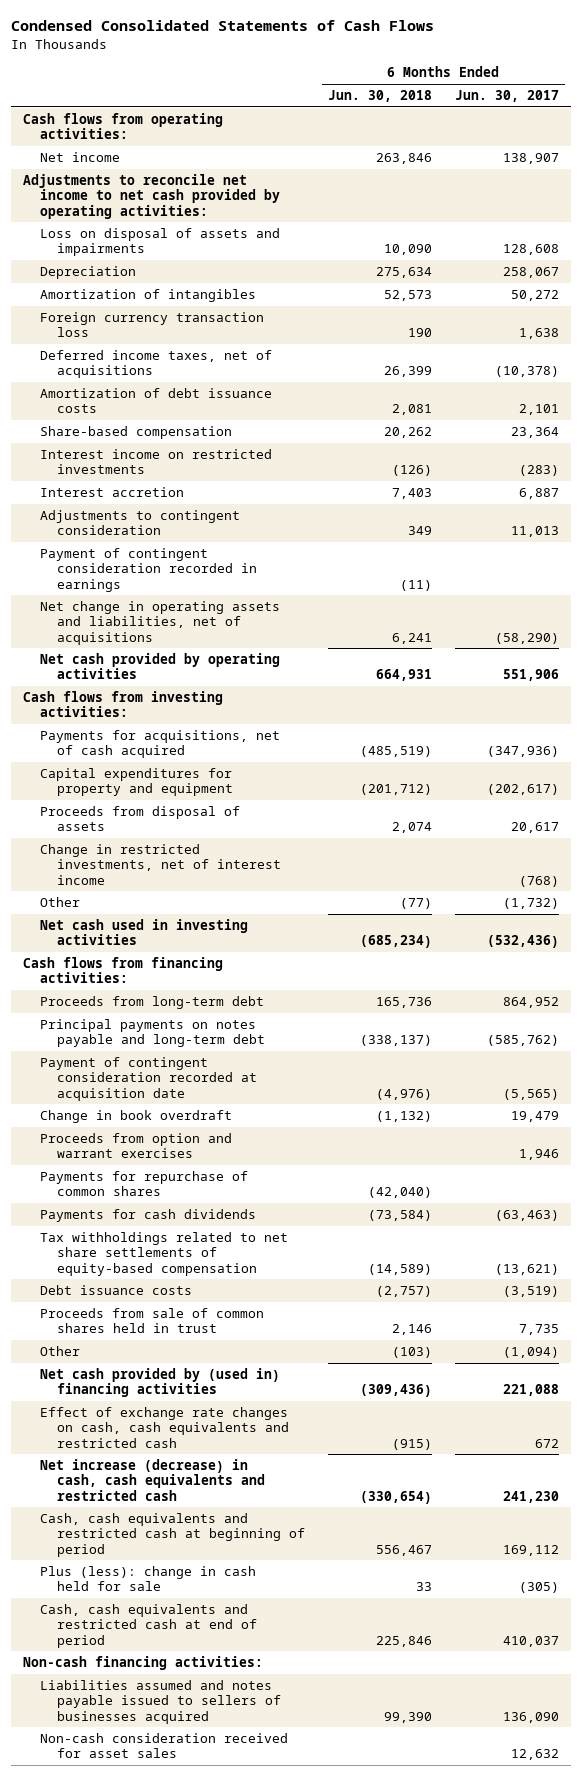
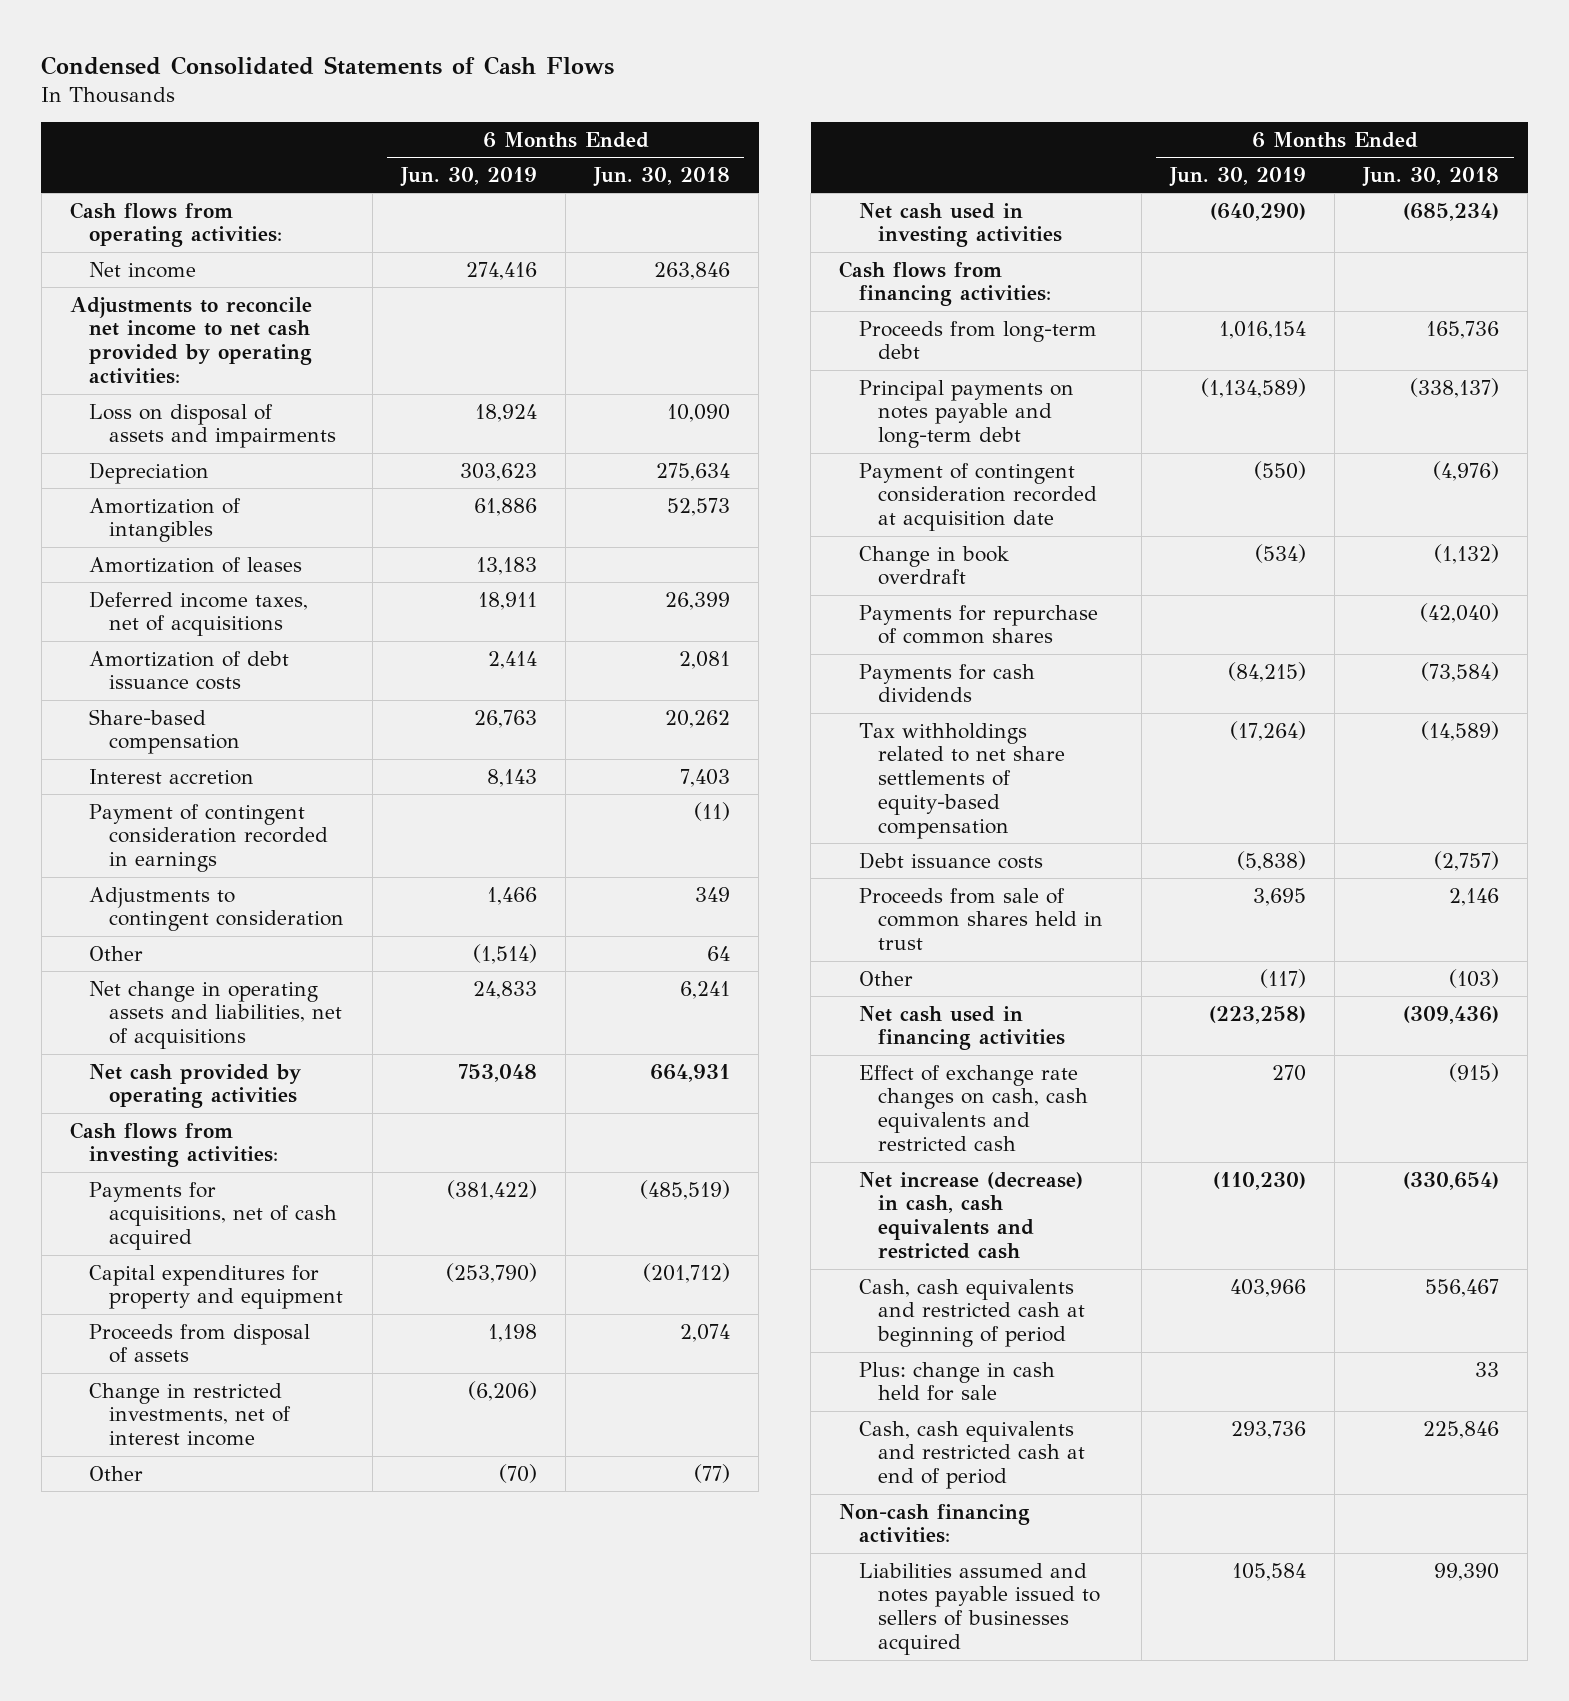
- | 6 Months Ended Jun. 30, 2018 | 6 Months Ended Jun. 30, 2017
+ | 6 Months Ended Jun. 30, 2019 | 6 Months Ended Jun. 30, 2018
- Foreign currency transaction loss | 190 | 1,638
+ Amortization of leases | 13,183 |
- Interest income on restricted investments | (126) | (283)
moved down: Adjustments to contingent consideration | 1,466 | 349
+ Other | (1,514) | 64
- Proceeds from option and warrant exercises | | 1,946
- Net cash provided by (used in) financing activities | (309,436) | 221,088
+ Net cash used in financing activities | (223,258) | (309,436)
- Plus (less): change in cash held for sale | 33 | (305)
+ Plus: change in cash held for sale | | 33
- Non-cash consideration received for asset sales | | 12,632

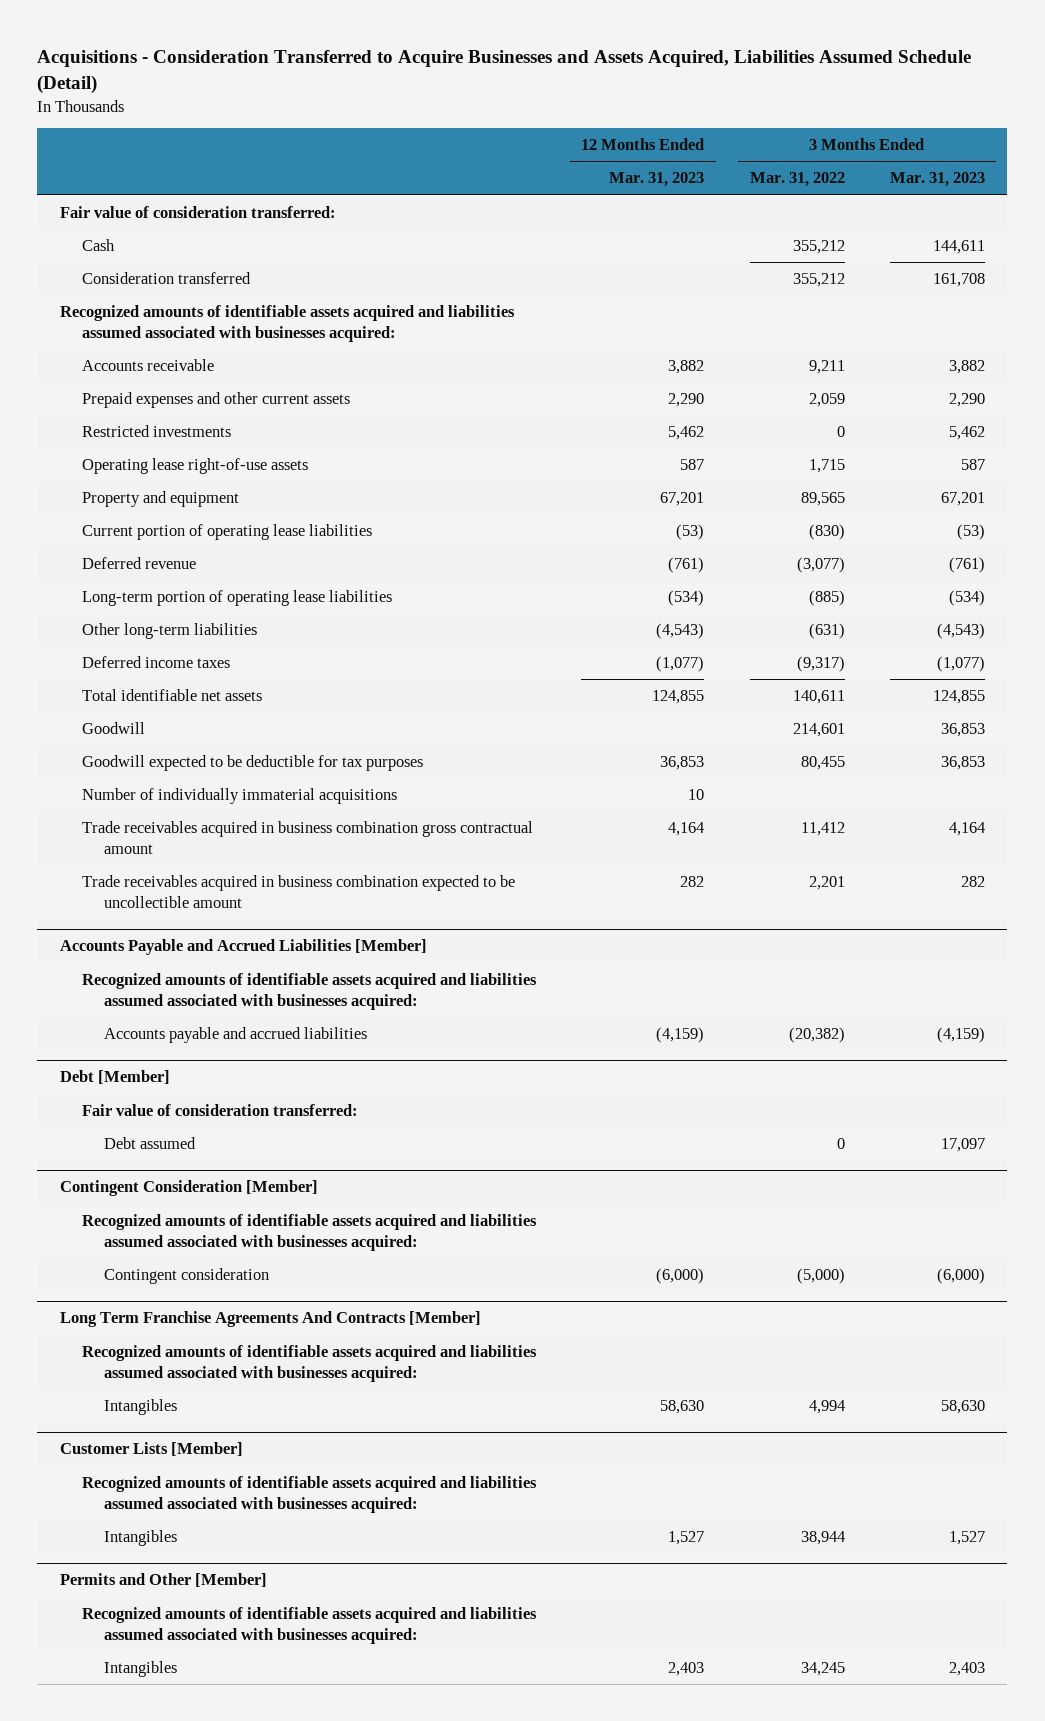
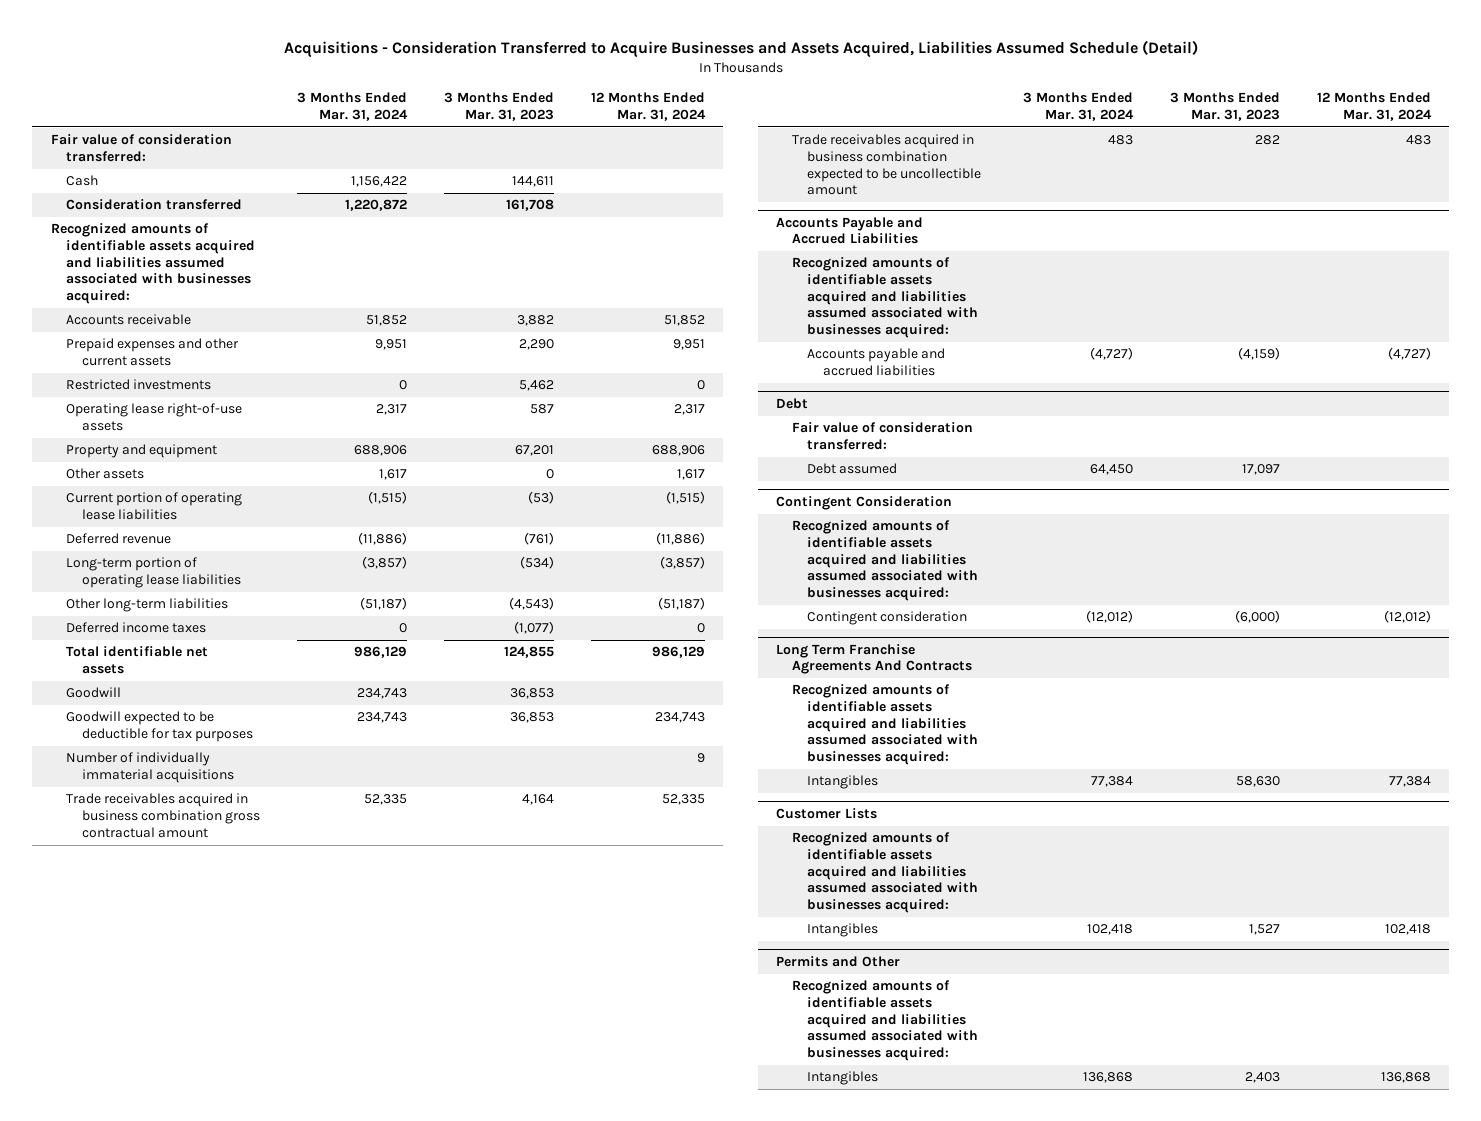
- | 12 Months Ended Mar. 31, 2023 | 3 Months Ended Mar. 31, 2022 | 3 Months Ended Mar. 31, 2023
+ | 3 Months Ended Mar. 31, 2024 | 3 Months Ended Mar. 31, 2023 | 12 Months Ended Mar. 31, 2024
+ Other assets | 1,617 | 0 | 1,617
- Accounts Payable and Accrued Liabilities [Member]
+ Accounts Payable and Accrued Liabilities
- Debt [Member]
+ Debt
- Contingent Consideration [Member]
+ Contingent Consideration
- Long Term Franchise Agreements And Contracts [Member]
+ Long Term Franchise Agreements And Contracts
- Customer Lists [Member]
+ Customer Lists
- Permits and Other [Member]
+ Permits and Other

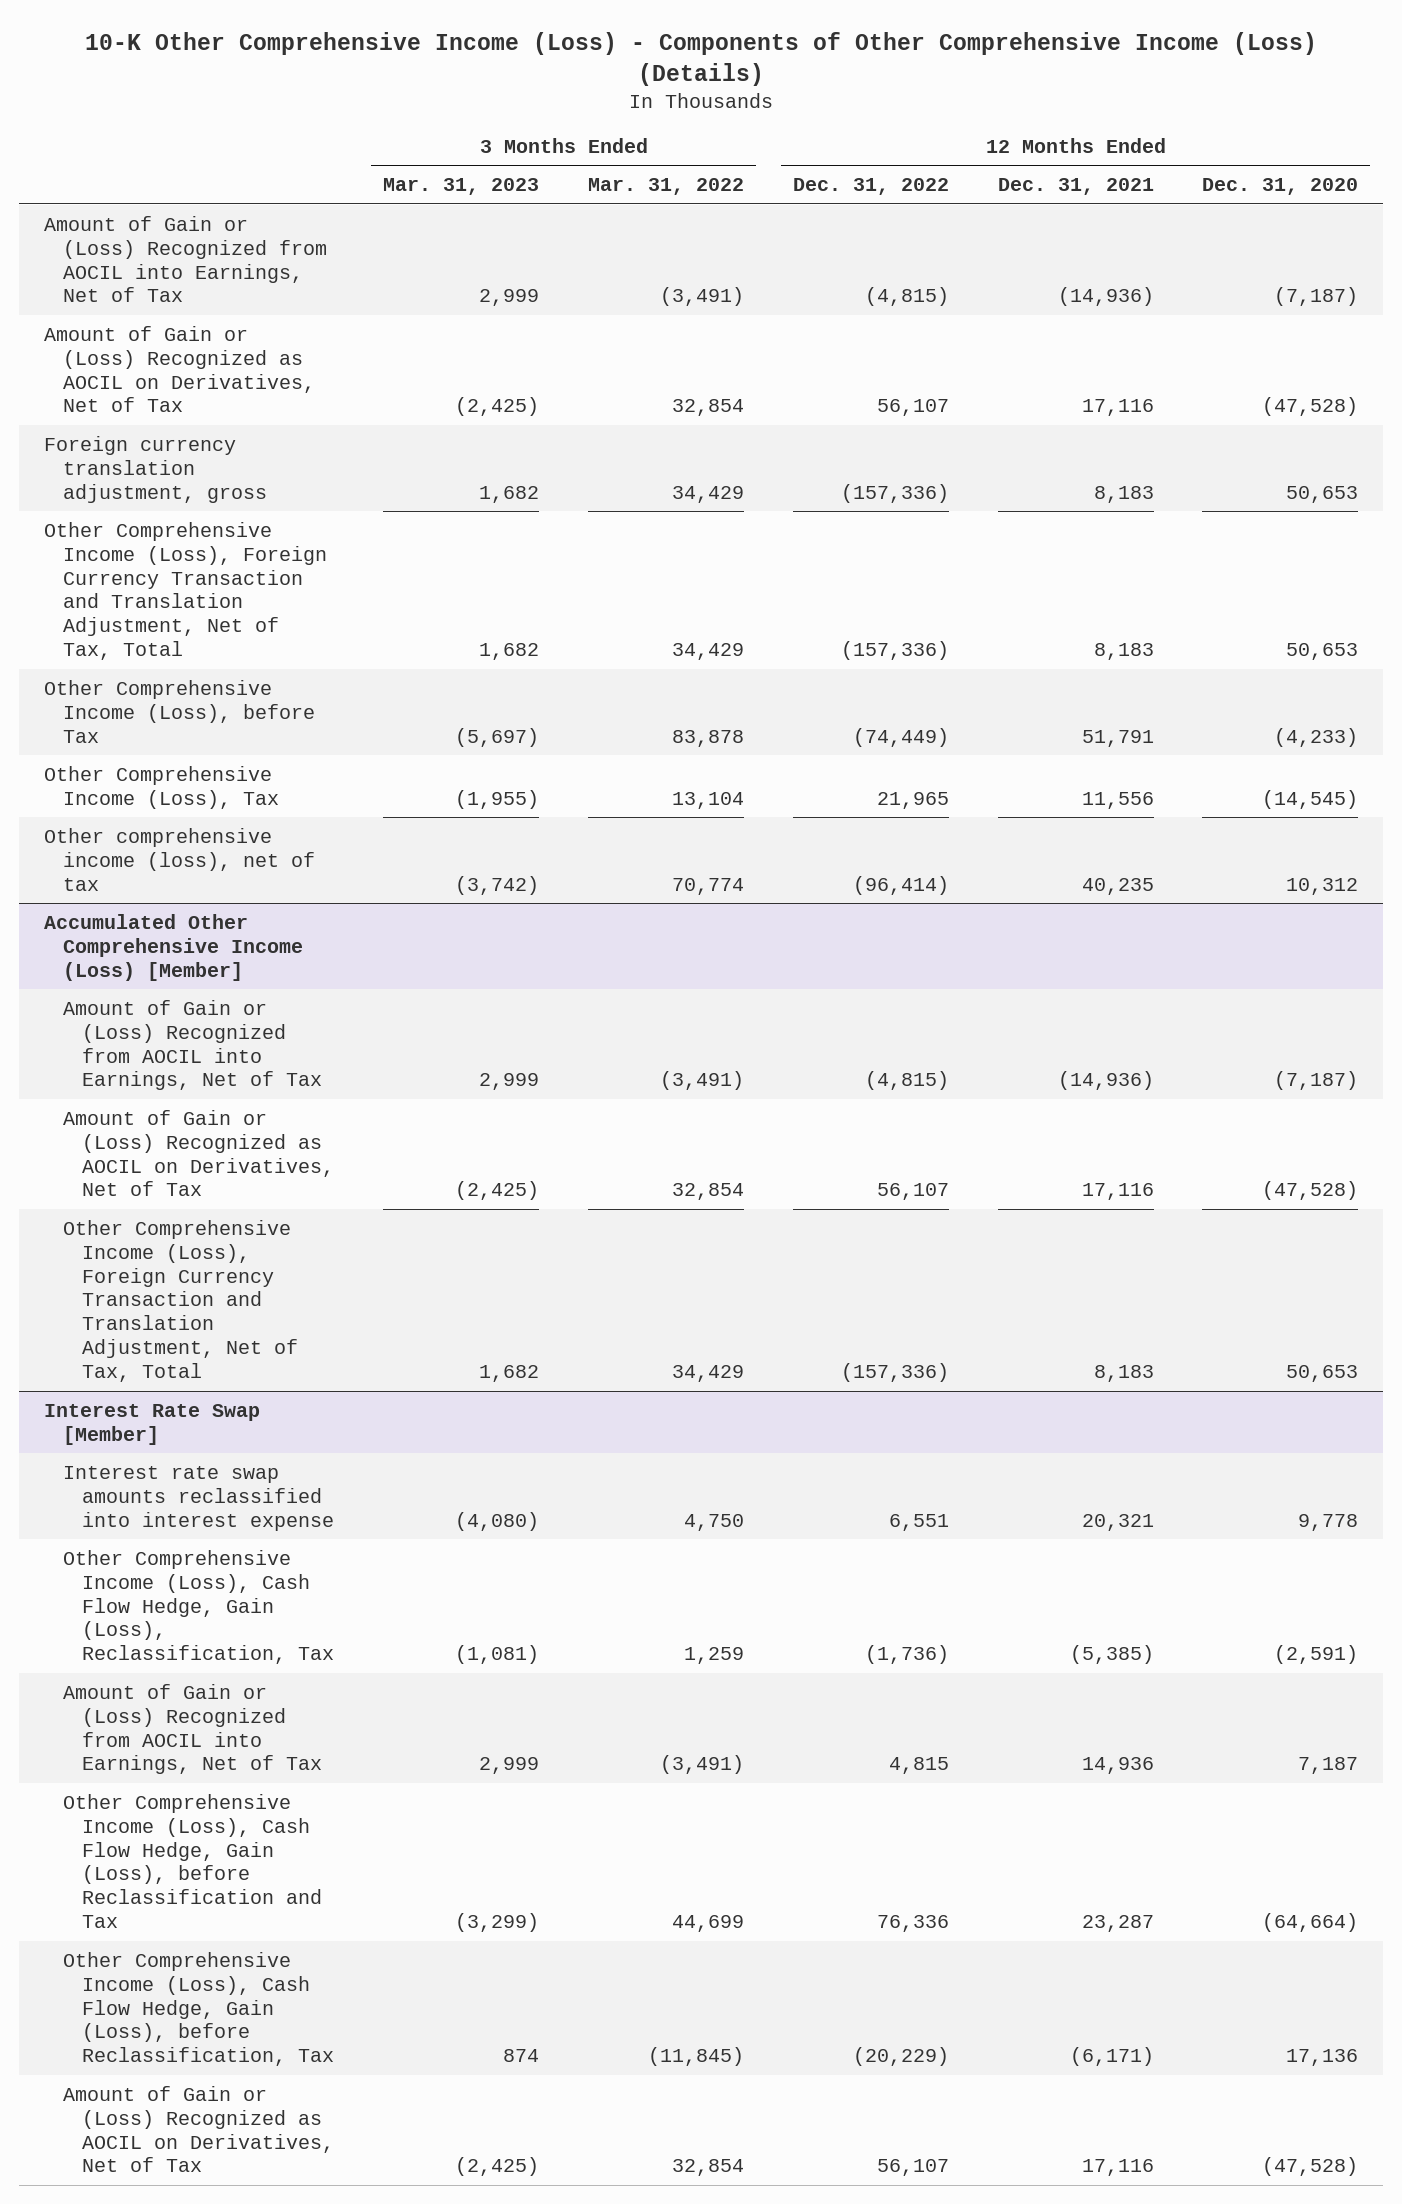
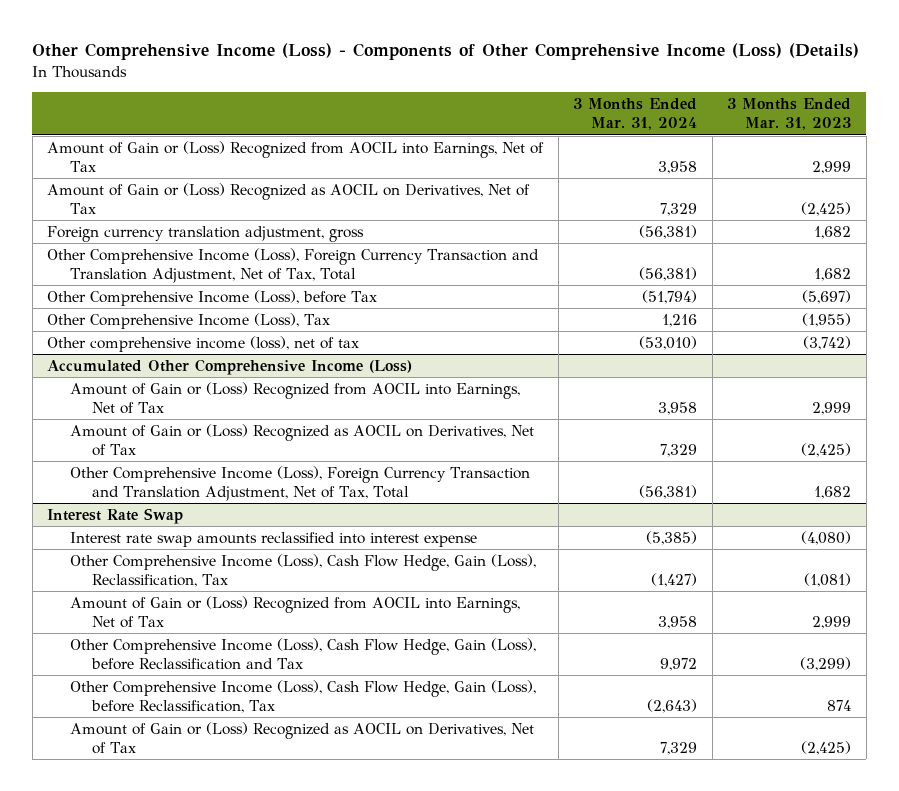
- 10-K Other Comprehensive Income (Loss) - Components of Other Comprehensive Income (Loss) (Details)
+ Other Comprehensive Income (Loss) - Components of Other Comprehensive Income (Loss) (Details)
- | 3 Months Ended Mar. 31, 2023 | 3 Months Ended Mar. 31, 2022 | 12 Months Ended Dec. 31, 2022 | 12 Months Ended Dec. 31, 2021 | 12 Months Ended Dec. 31, 2020
+ | 3 Months Ended Mar. 31, 2024 | 3 Months Ended Mar. 31, 2023
- Accumulated Other Comprehensive Income (Loss) [Member]
+ Accumulated Other Comprehensive Income (Loss)
- Interest Rate Swap [Member]
+ Interest Rate Swap

